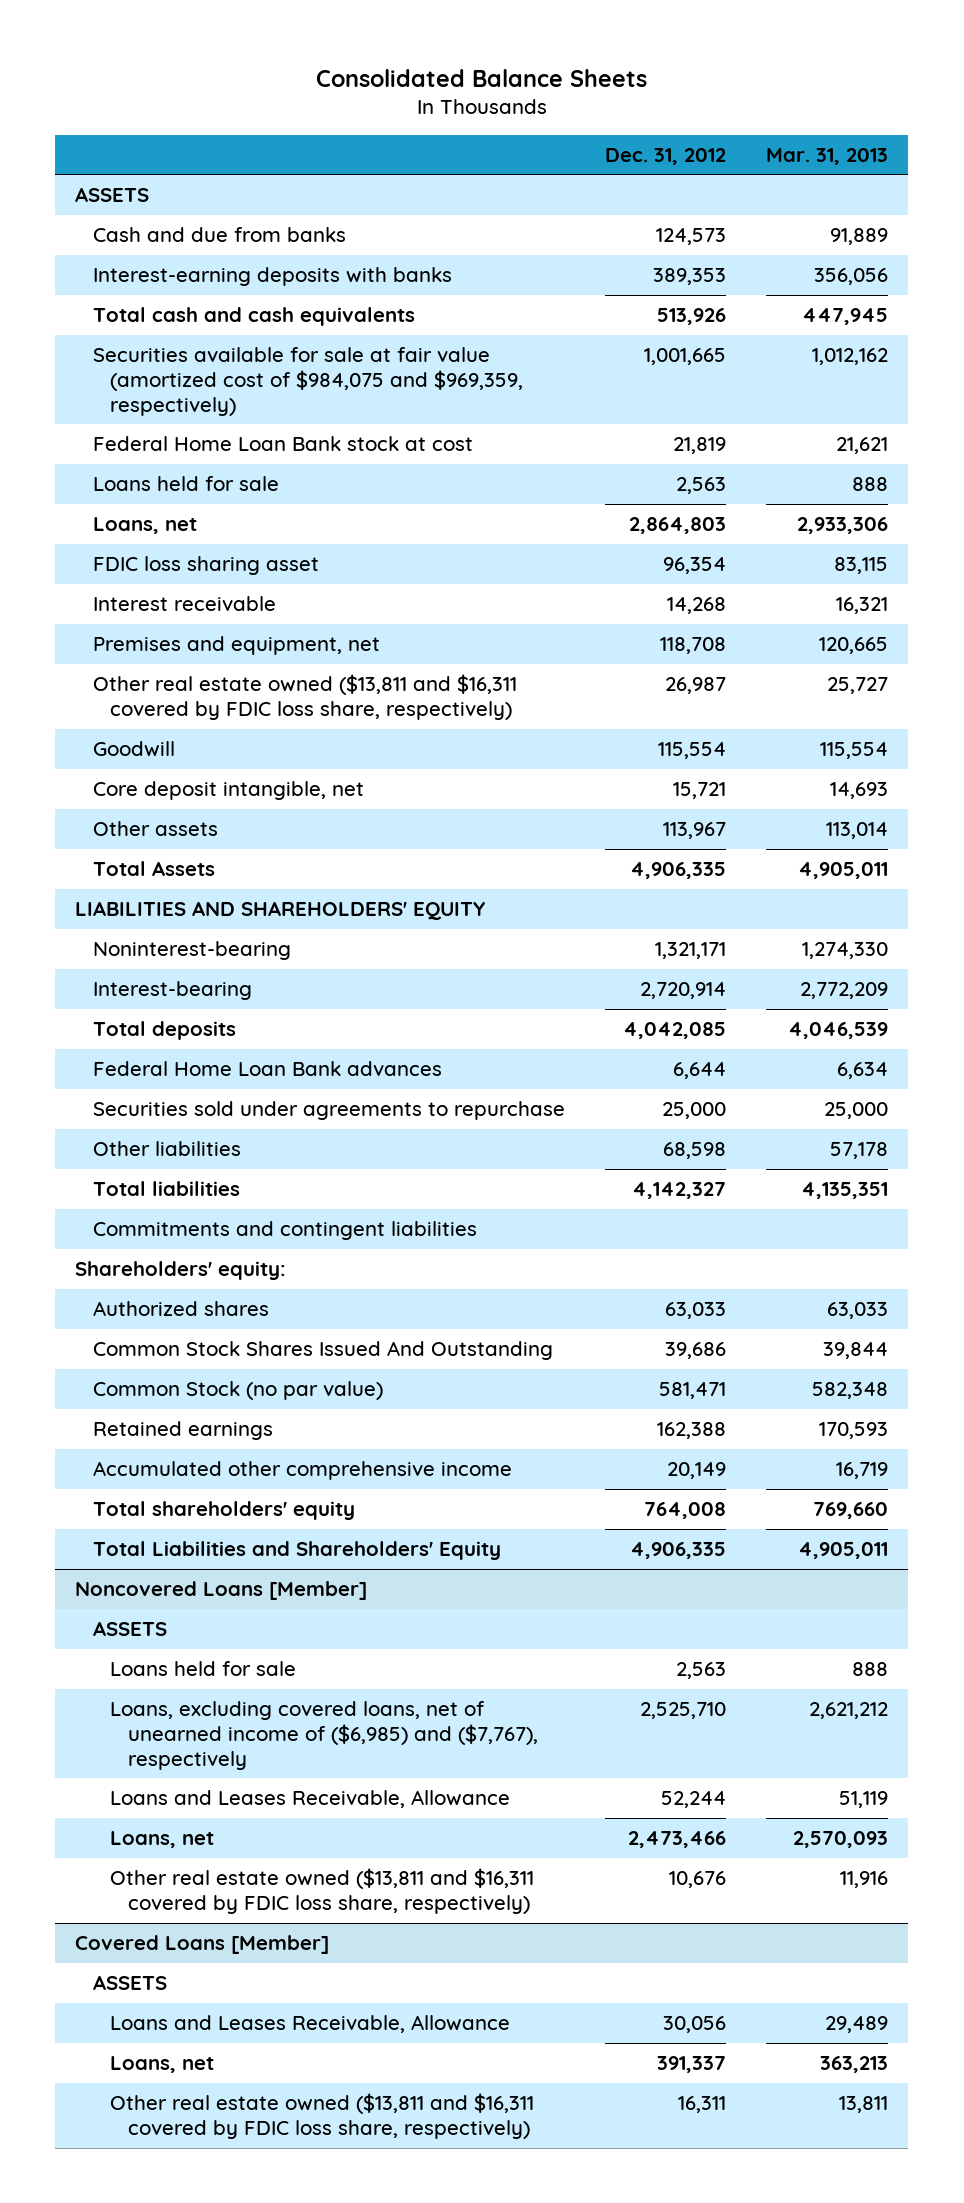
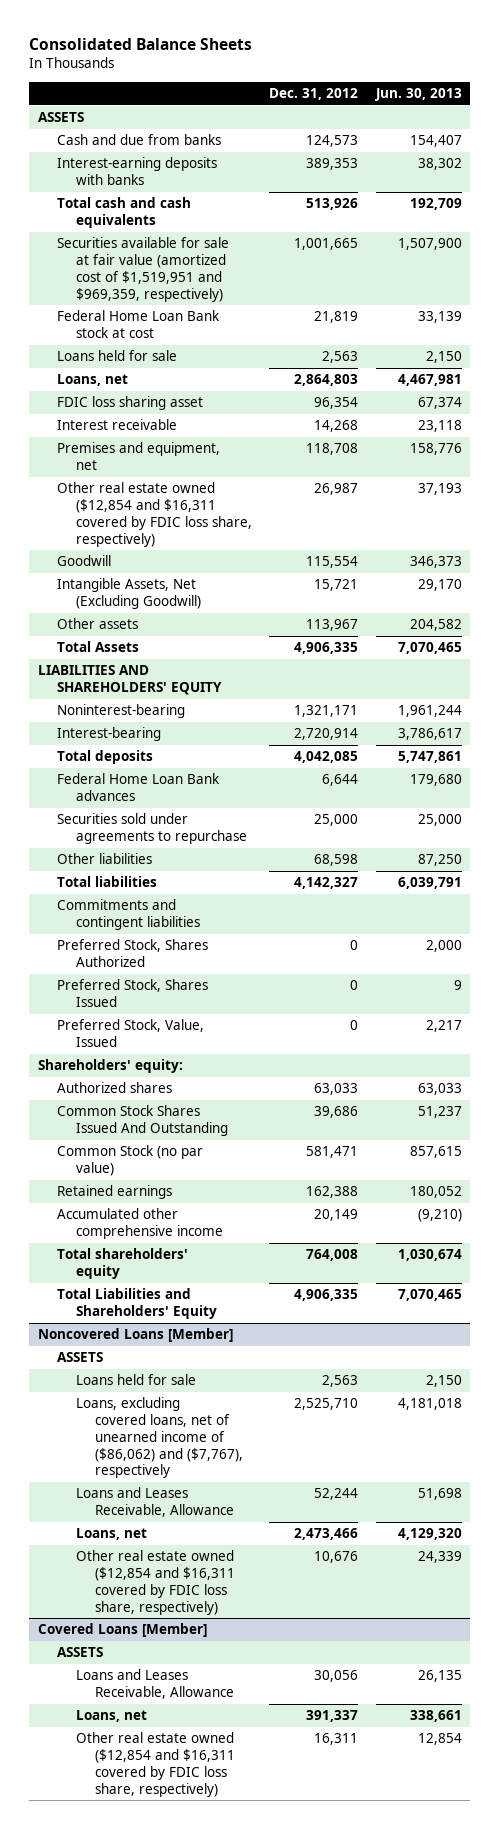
- | Dec. 31, 2012 | Mar. 31, 2013
+ | Dec. 31, 2012 | Jun. 30, 2013
- Securities available for sale at fair value (amortized cost of $984,075 and $969,359, respectively) | 1,001,665 | 1,012,162
+ Securities available for sale at fair value (amortized cost of $1,519,951 and $969,359, respectively) | 1,001,665 | 1,507,900
- Other real estate owned ($13,811 and $16,311 covered by FDIC loss share, respectively) | 26,987 | 25,727
+ Other real estate owned ($12,854 and $16,311 covered by FDIC loss share, respectively) | 26,987 | 37,193
- Core deposit intangible, net | 15,721 | 14,693
+ Intangible Assets, Net (Excluding Goodwill) | 15,721 | 29,170
+ Preferred Stock, Shares Authorized | 0 | 2,000
+ Preferred Stock, Shares Issued | 0 | 9
+ Preferred Stock, Value, Issued | 0 | 2,217
@ Noncovered Loans [Member]
- Loans, excluding covered loans, net of unearned income of ($6,985) and ($7,767), respectively | 2,525,710 | 2,621,212
+ Loans, excluding covered loans, net of unearned income of ($86,062) and ($7,767), respectively | 2,525,710 | 4,181,018
- Other real estate owned ($13,811 and $16,311 covered by FDIC loss share, respectively) | 10,676 | 11,916
+ Other real estate owned ($12,854 and $16,311 covered by FDIC loss share, respectively) | 10,676 | 24,339
@ Covered Loans [Member]
- Other real estate owned ($13,811 and $16,311 covered by FDIC loss share, respectively) | 16,311 | 13,811
+ Other real estate owned ($12,854 and $16,311 covered by FDIC loss share, respectively) | 16,311 | 12,854

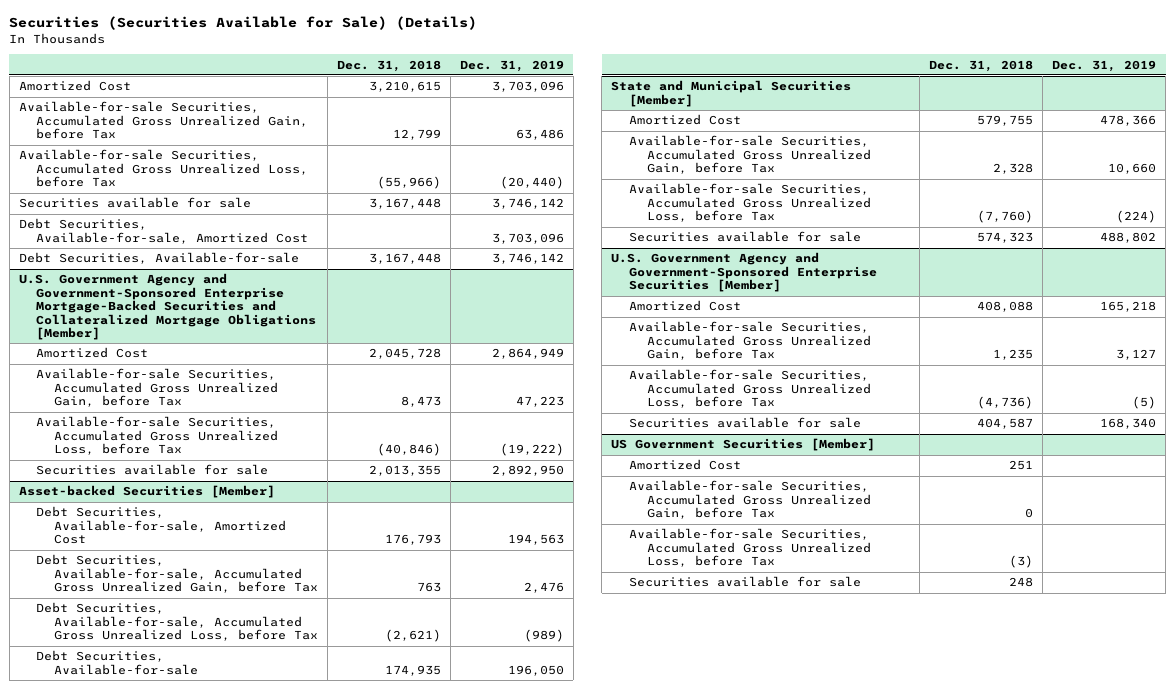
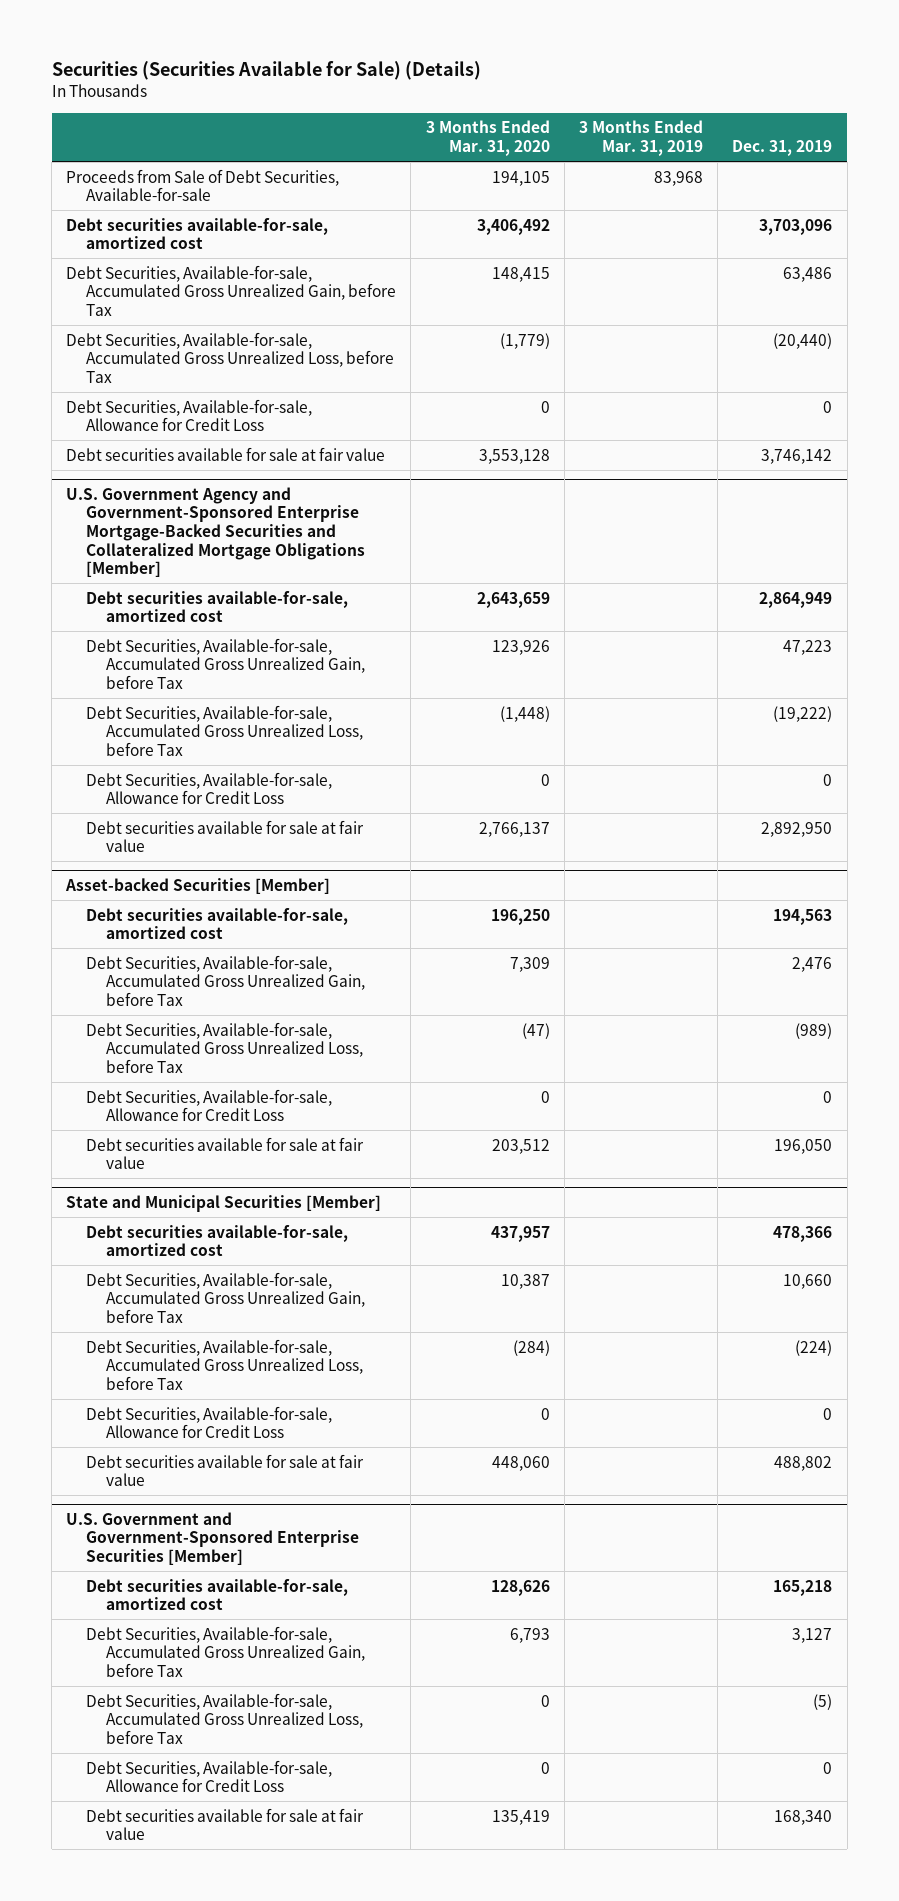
- | Dec. 31, 2018 | Dec. 31, 2019
+ | 3 Months Ended Mar. 31, 2020 | 3 Months Ended Mar. 31, 2019 | Dec. 31, 2019
- Amortized Cost | 3,210,615 | 3,703,096
- Available-for-sale Securities, Accumulated Gross Unrealized Gain, before Tax | 12,799 | 63,486
- Available-for-sale Securities, Accumulated Gross Unrealized Loss, before Tax | (55,966) | (20,440)
- Securities available for sale | 3,167,448 | 3,746,142
- Debt Securities, Available-for-sale, Amortized Cost | | 3,703,096
- Debt Securities, Available-for-sale | 3,167,448 | 3,746,142
+ Proceeds from Sale of Debt Securities, Available-for-sale | 194,105 | 83,968 |
+ Debt securities available-for-sale, amortized cost | 3,406,492 | | 3,703,096
+ Debt Securities, Available-for-sale, Accumulated Gross Unrealized Gain, before Tax | 148,415 | | 63,486
+ Debt Securities, Available-for-sale, Accumulated Gross Unrealized Loss, before Tax | (1,779) | | (20,440)
+ Debt Securities, Available-for-sale, Allowance for Credit Loss | 0 | | 0
+ Debt securities available for sale at fair value | 3,553,128 | | 3,746,142
@ U.S. Government Agency and Government-Sponsored Enterprise Mortgage-Backed Securities and Collateralized Mortgage Obligations [Member]
- Amortized Cost | 2,045,728 | 2,864,949
- Available-for-sale Securities, Accumulated Gross Unrealized Gain, before Tax | 8,473 | 47,223
- Available-for-sale Securities, Accumulated Gross Unrealized Loss, before Tax | (40,846) | (19,222)
- Securities available for sale | 2,013,355 | 2,892,950
+ Debt securities available-for-sale, amortized cost | 2,643,659 | | 2,864,949
+ Debt Securities, Available-for-sale, Accumulated Gross Unrealized Gain, before Tax | 123,926 | | 47,223
+ Debt Securities, Available-for-sale, Accumulated Gross Unrealized Loss, before Tax | (1,448) | | (19,222)
+ Debt Securities, Available-for-sale, Allowance for Credit Loss | 0 | | 0
+ Debt securities available for sale at fair value | 2,766,137 | | 2,892,950
@ Asset-backed Securities [Member]
- Debt Securities, Available-for-sale, Amortized Cost | 176,793 | 194,563
+ Debt securities available-for-sale, amortized cost | 196,250 | | 194,563
- Debt Securities, Available-for-sale | 174,935 | 196,050
+ Debt Securities, Available-for-sale, Allowance for Credit Loss | 0 | | 0
+ Debt securities available for sale at fair value | 203,512 | | 196,050
@ State and Municipal Securities [Member]
- Amortized Cost | 579,755 | 478,366
- Available-for-sale Securities, Accumulated Gross Unrealized Gain, before Tax | 2,328 | 10,660
- Available-for-sale Securities, Accumulated Gross Unrealized Loss, before Tax | (7,760) | (224)
- Securities available for sale | 574,323 | 488,802
- U.S. Government Agency and Government-Sponsored Enterprise Securities [Member]
- Amortized Cost | 408,088 | 165,218
- Available-for-sale Securities, Accumulated Gross Unrealized Gain, before Tax | 1,235 | 3,127
- Available-for-sale Securities, Accumulated Gross Unrealized Loss, before Tax | (4,736) | (5)
- Securities available for sale | 404,587 | 168,340
- US Government Securities [Member]
- Amortized Cost | 251 |
- Available-for-sale Securities, Accumulated Gross Unrealized Gain, before Tax | 0 |
- Available-for-sale Securities, Accumulated Gross Unrealized Loss, before Tax | (3) |
- Securities available for sale | 248 |
@ State and Municipal Securities [Member]
+ Debt securities available-for-sale, amortized cost | 437,957 | | 478,366
+ Debt Securities, Available-for-sale, Accumulated Gross Unrealized Gain, before Tax | 10,387 | | 10,660
+ Debt Securities, Available-for-sale, Accumulated Gross Unrealized Loss, before Tax | (284) | | (224)
+ Debt Securities, Available-for-sale, Allowance for Credit Loss | 0 | | 0
+ Debt securities available for sale at fair value | 448,060 | | 488,802
+ U.S. Government and Government-Sponsored Enterprise Securities [Member]
+ Debt securities available-for-sale, amortized cost | 128,626 | | 165,218
+ Debt Securities, Available-for-sale, Accumulated Gross Unrealized Gain, before Tax | 6,793 | | 3,127
+ Debt Securities, Available-for-sale, Accumulated Gross Unrealized Loss, before Tax | 0 | | (5)
+ Debt Securities, Available-for-sale, Allowance for Credit Loss | 0 | | 0
+ Debt securities available for sale at fair value | 135,419 | | 168,340

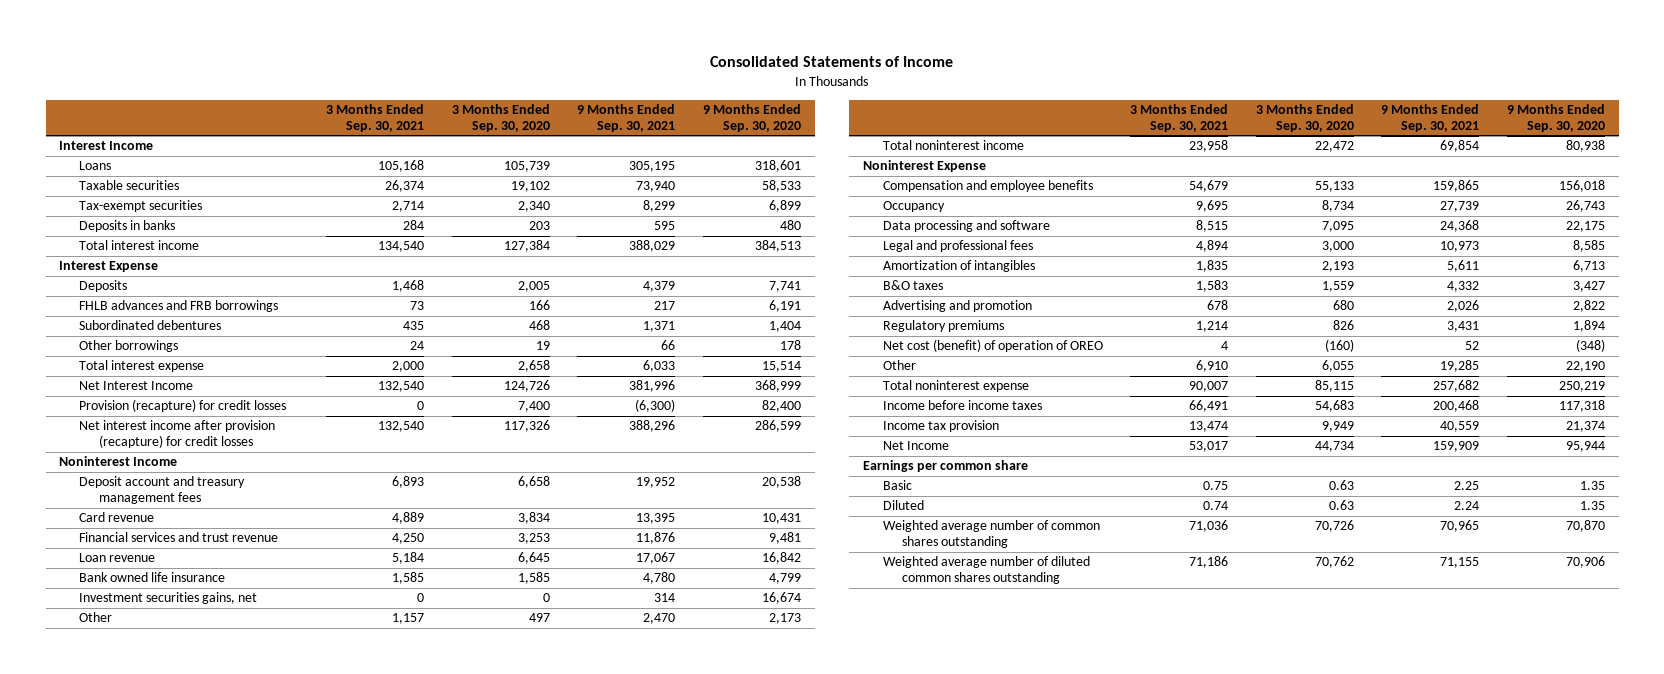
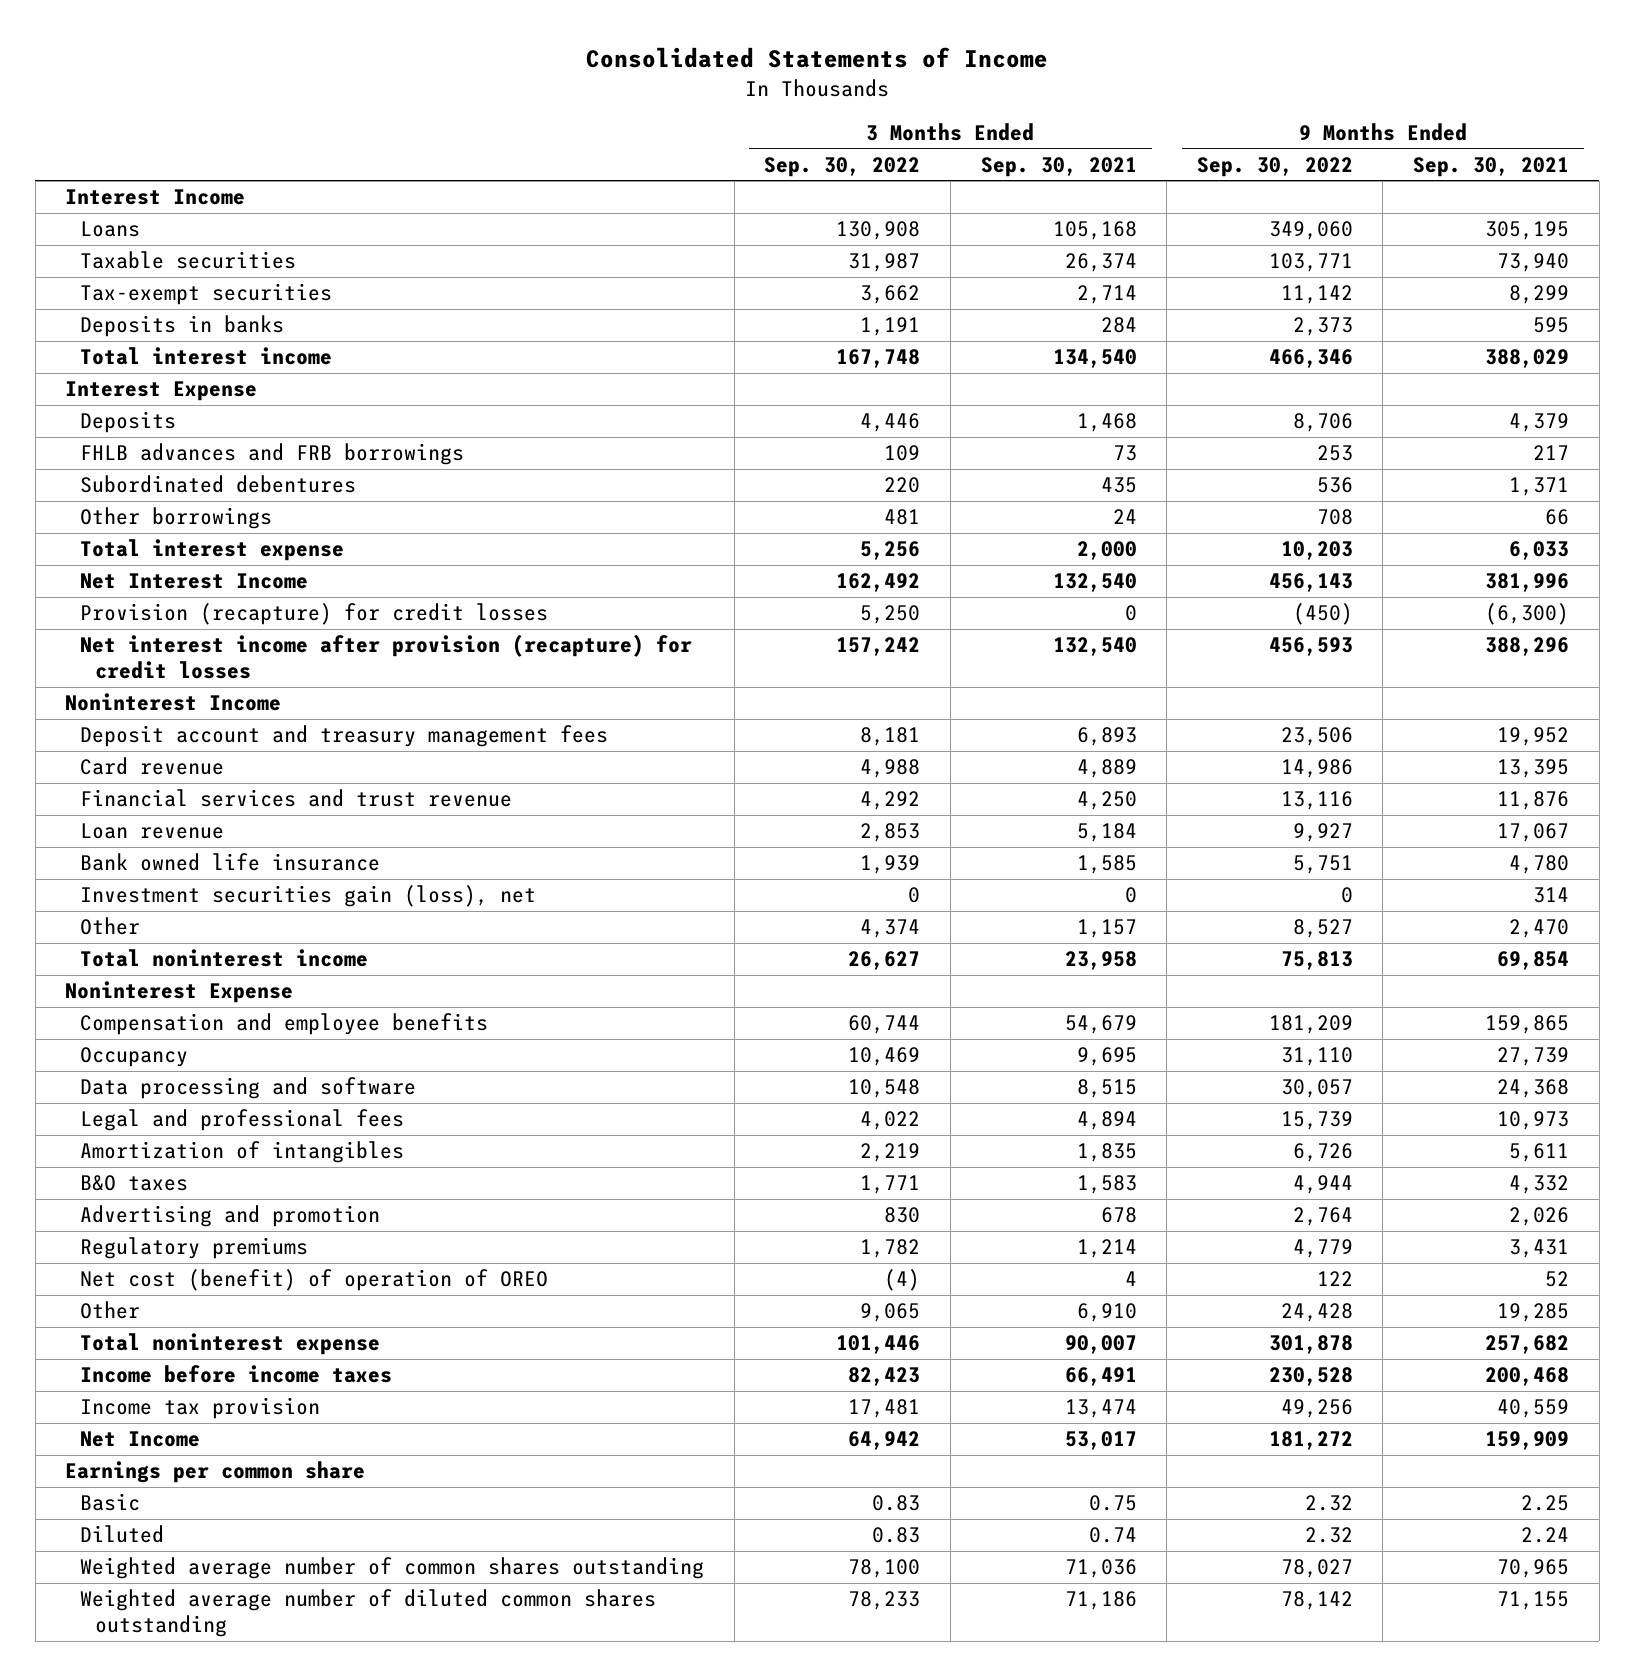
- | 3 Months Ended Sep. 30, 2021 | 3 Months Ended Sep. 30, 2020 | 9 Months Ended Sep. 30, 2021 | 9 Months Ended Sep. 30, 2020
+ | 3 Months Ended Sep. 30, 2022 | 3 Months Ended Sep. 30, 2021 | 9 Months Ended Sep. 30, 2022 | 9 Months Ended Sep. 30, 2021
- Investment securities gains, net | 0 | 0 | 314 | 16,674
+ Investment securities gain (loss), net | 0 | 0 | 0 | 314

